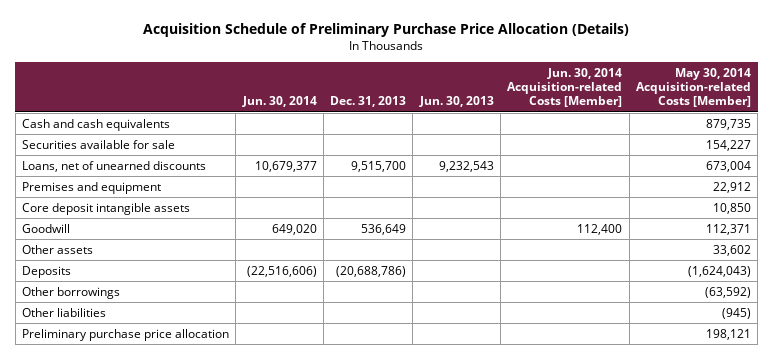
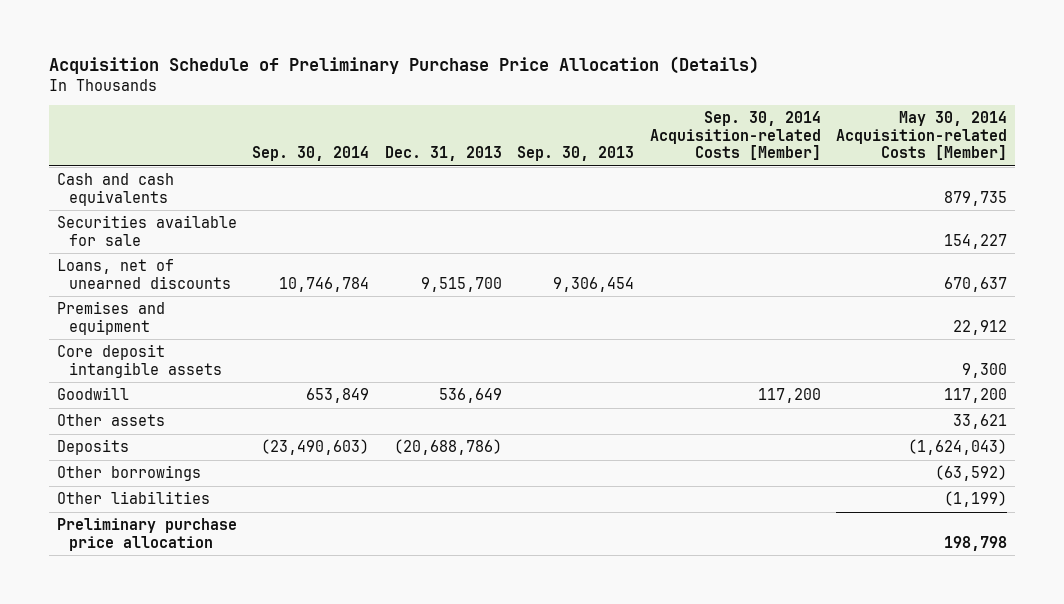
- | Jun. 30, 2014 | Dec. 31, 2013 | Jun. 30, 2013 | Jun. 30, 2014 Acquisition-related Costs [Member] | May 30, 2014 Acquisition-related Costs [Member]
+ | Sep. 30, 2014 | Dec. 31, 2013 | Sep. 30, 2013 | Sep. 30, 2014 Acquisition-related Costs [Member] | May 30, 2014 Acquisition-related Costs [Member]
- Loans, net of unearned discounts | 10,679,377 | 9,515,700 | 9,232,543 | | 673,004
+ Loans, net of unearned discounts | 10,746,784 | 9,515,700 | 9,306,454 | | 670,637
- Core deposit intangible assets | | | | | 10,850
- Goodwill | 649,020 | 536,649 | | 112,400 | 112,371
- Other assets | | | | | 33,602
+ Core deposit intangible assets | | | | | 9,300
+ Goodwill | 653,849 | 536,649 | | 117,200 | 117,200
+ Other assets | | | | | 33,621
- Other liabilities | | | | | (945)
- Preliminary purchase price allocation | | | | | 198,121
+ Other liabilities | | | | | (1,199)
+ Preliminary purchase price allocation | | | | | 198,798

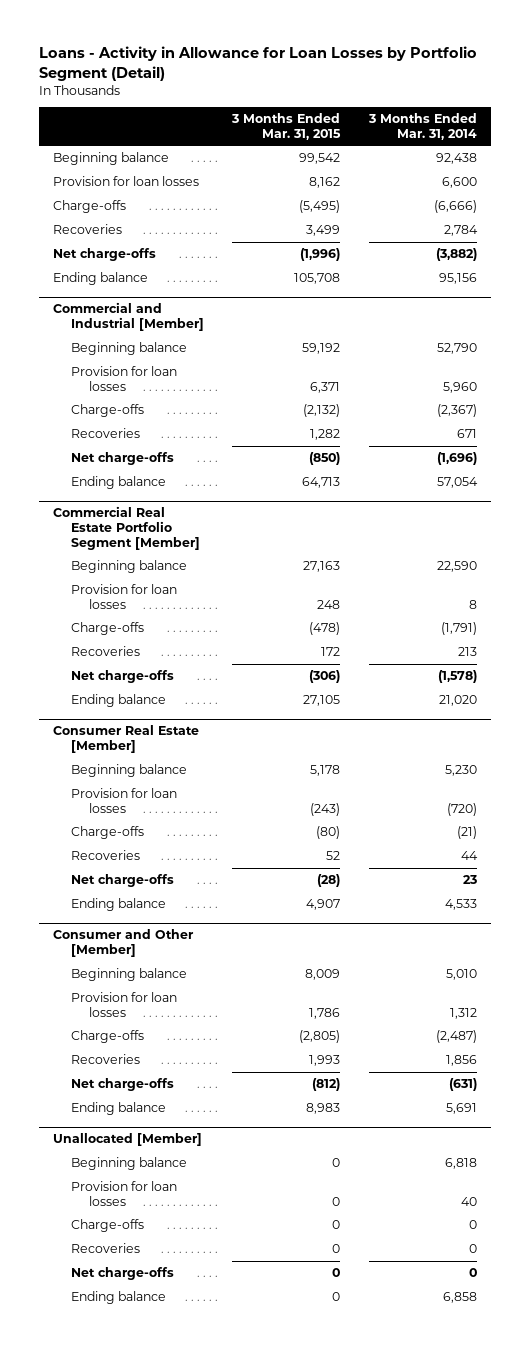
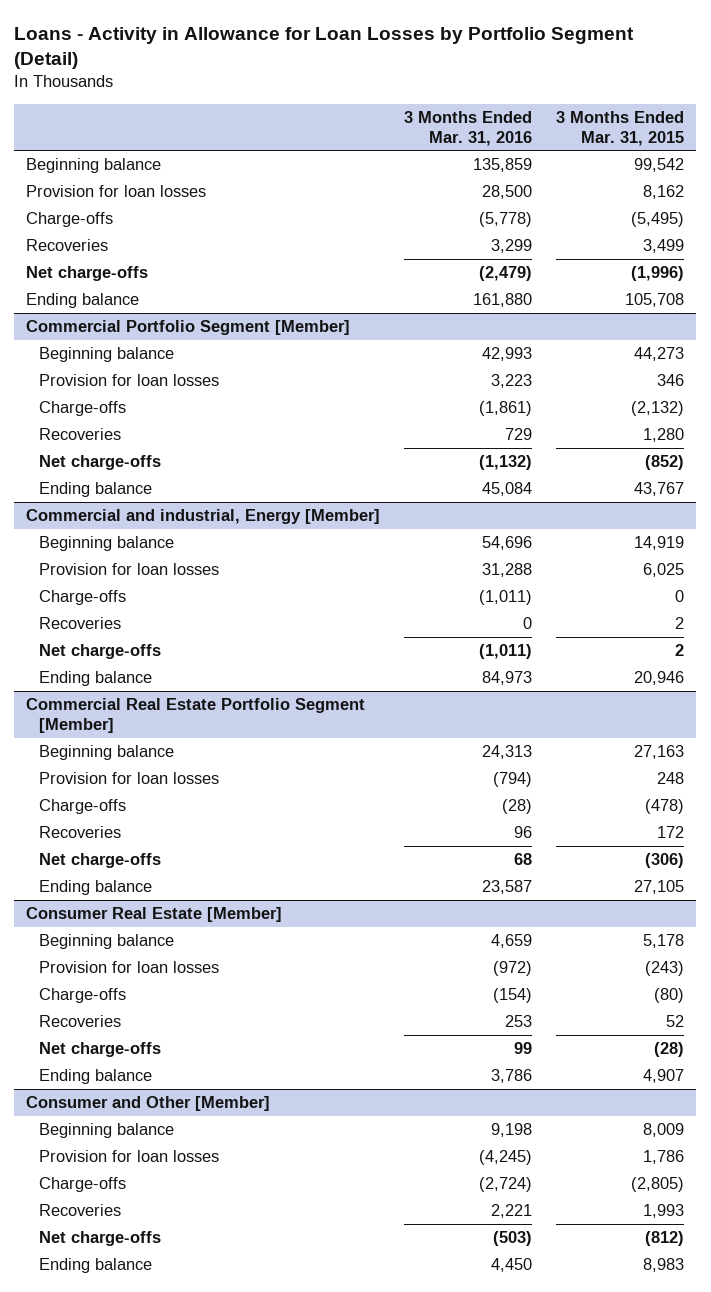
- | 3 Months Ended Mar. 31, 2015 | 3 Months Ended Mar. 31, 2014
+ | 3 Months Ended Mar. 31, 2016 | 3 Months Ended Mar. 31, 2015
- Commercial and Industrial [Member]
- Beginning balance | 59,192 | 52,790
- Provision for loan losses | 6,371 | 5,960
+ Commercial Portfolio Segment [Member]
+ Beginning balance | 42,993 | 44,273
+ Provision for loan losses | 3,223 | 346
- Recoveries | 1,282 | 671
- Net charge-offs | (850) | (1,696)
- Ending balance | 64,713 | 57,054
+ Recoveries | 729 | 1,280
+ Net charge-offs | (1,132) | (852)
+ Ending balance | 45,084 | 43,767
+ Commercial and industrial, Energy [Member]
+ Beginning balance | 54,696 | 14,919
+ Provision for loan losses | 31,288 | 6,025
+ Charge-offs | (1,011) | 0
+ Recoveries | 0 | 2
+ Net charge-offs | (1,011) | 2
+ Ending balance | 84,973 | 20,946
- Unallocated [Member]
- Beginning balance | 0 | 6,818
- Provision for loan losses | 0 | 40
- Charge-offs | 0 | 0
- Recoveries | 0 | 0
- Net charge-offs | 0 | 0
- Ending balance | 0 | 6,858

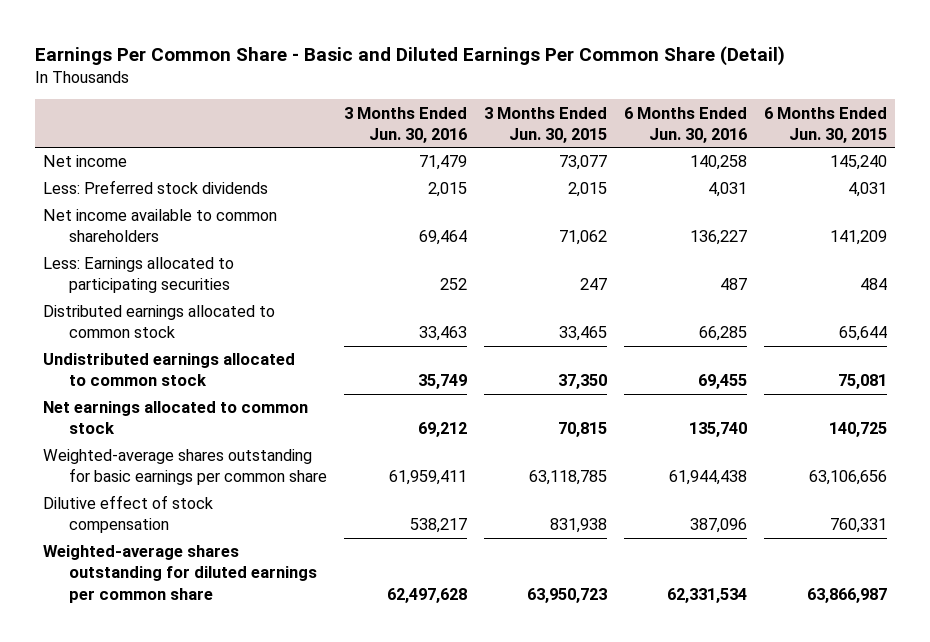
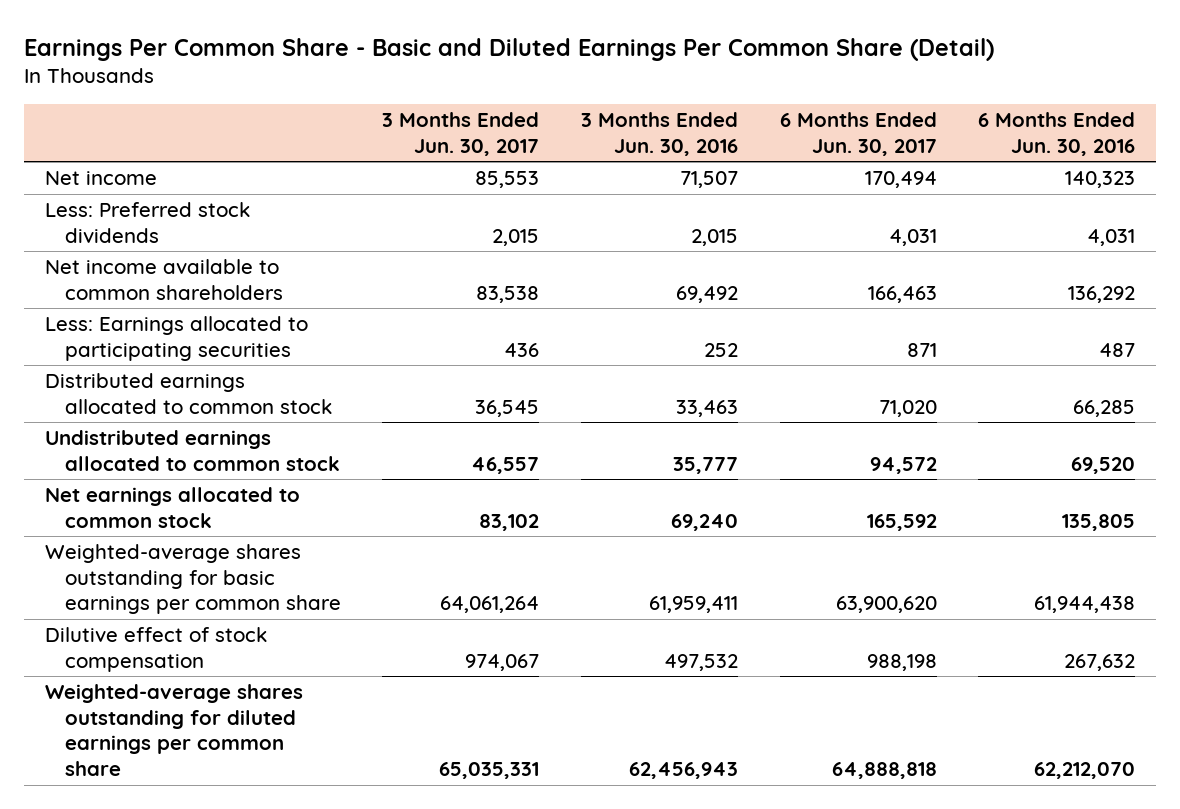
- | 3 Months Ended Jun. 30, 2016 | 3 Months Ended Jun. 30, 2015 | 6 Months Ended Jun. 30, 2016 | 6 Months Ended Jun. 30, 2015
+ | 3 Months Ended Jun. 30, 2017 | 3 Months Ended Jun. 30, 2016 | 6 Months Ended Jun. 30, 2017 | 6 Months Ended Jun. 30, 2016
- Net income | 71,479 | 73,077 | 140,258 | 145,240
+ Net income | 85,553 | 71,507 | 170,494 | 140,323
- Net income available to common shareholders | 69,464 | 71,062 | 136,227 | 141,209
+ Net income available to common shareholders | 83,538 | 69,492 | 166,463 | 136,292
- Undistributed earnings allocated to common stock | 35,749 | 37,350 | 69,455 | 75,081
- Net earnings allocated to common stock | 69,212 | 70,815 | 135,740 | 140,725
+ Undistributed earnings allocated to common stock | 46,557 | 35,777 | 94,572 | 69,520
+ Net earnings allocated to common stock | 83,102 | 69,240 | 165,592 | 135,805
- Dilutive effect of stock compensation | 538,217 | 831,938 | 387,096 | 760,331
- Weighted-average shares outstanding for diluted earnings per common share | 62,497,628 | 63,950,723 | 62,331,534 | 63,866,987
+ Dilutive effect of stock compensation | 974,067 | 497,532 | 988,198 | 267,632
+ Weighted-average shares outstanding for diluted earnings per common share | 65,035,331 | 62,456,943 | 64,888,818 | 62,212,070

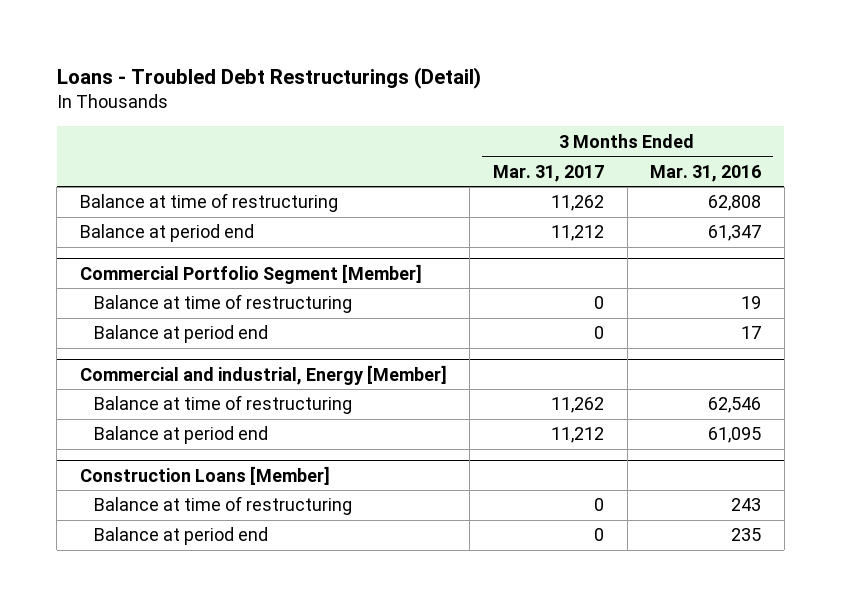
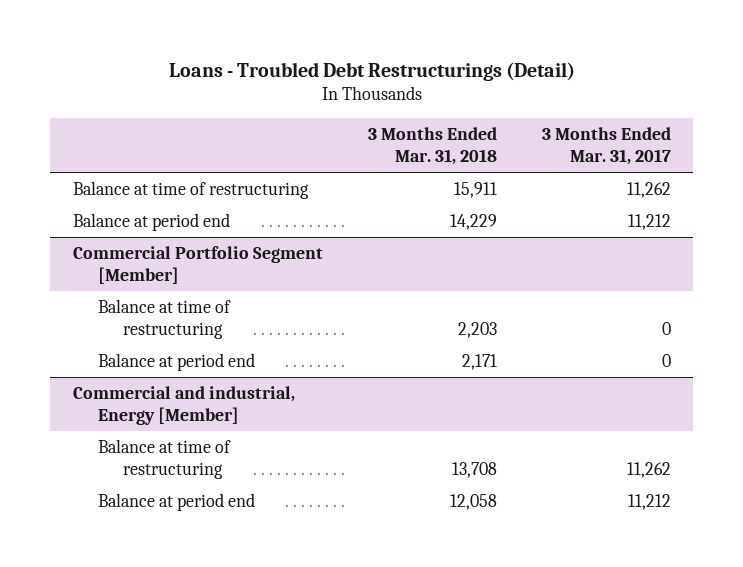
- | 3 Months Ended Mar. 31, 2017 | 3 Months Ended Mar. 31, 2016
+ | 3 Months Ended Mar. 31, 2018 | 3 Months Ended Mar. 31, 2017
- Construction Loans [Member]
- Balance at time of restructuring | 0 | 243
- Balance at period end | 0 | 235

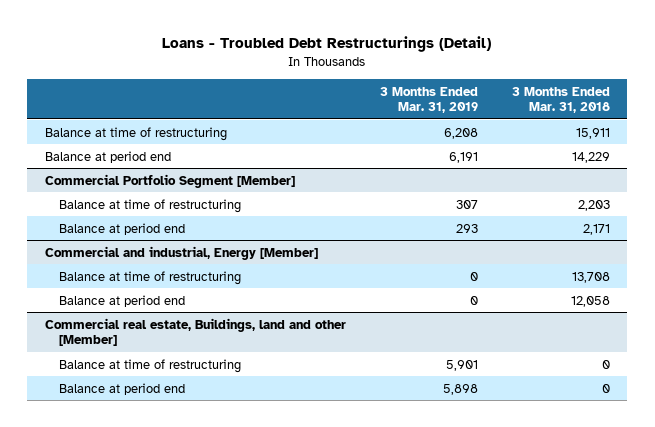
- | 3 Months Ended Mar. 31, 2018 | 3 Months Ended Mar. 31, 2017
+ | 3 Months Ended Mar. 31, 2019 | 3 Months Ended Mar. 31, 2018
+ Commercial real estate, Buildings, land and other [Member]
+ Balance at time of restructuring | 5,901 | 0
+ Balance at period end | 5,898 | 0

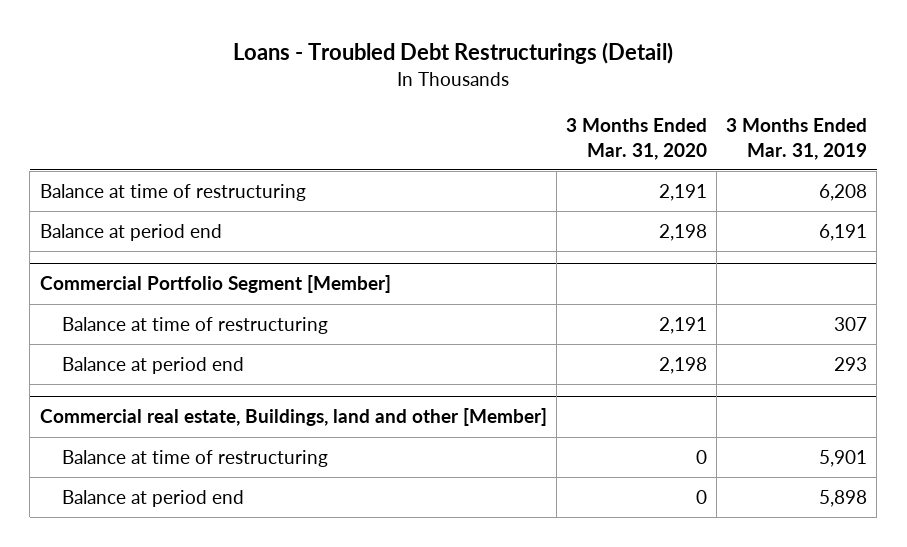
- | 3 Months Ended Mar. 31, 2019 | 3 Months Ended Mar. 31, 2018
+ | 3 Months Ended Mar. 31, 2020 | 3 Months Ended Mar. 31, 2019
- Commercial and industrial, Energy [Member]
- Balance at time of restructuring | 0 | 13,708
- Balance at period end | 0 | 12,058

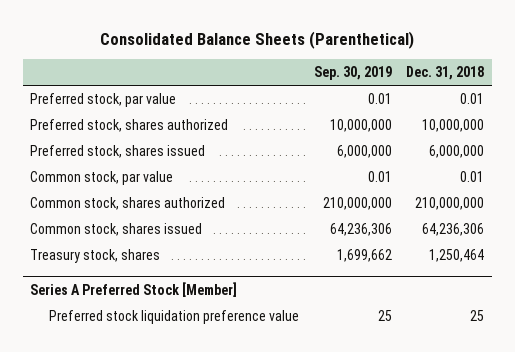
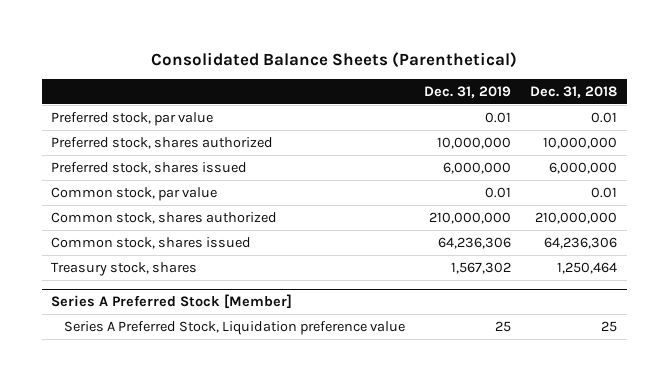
- | Sep. 30, 2019 | Dec. 31, 2018
+ | Dec. 31, 2019 | Dec. 31, 2018
@ Series A Preferred Stock [Member]
- Preferred stock liquidation preference value | 25 | 25
+ Series A Preferred Stock, Liquidation preference value | 25 | 25

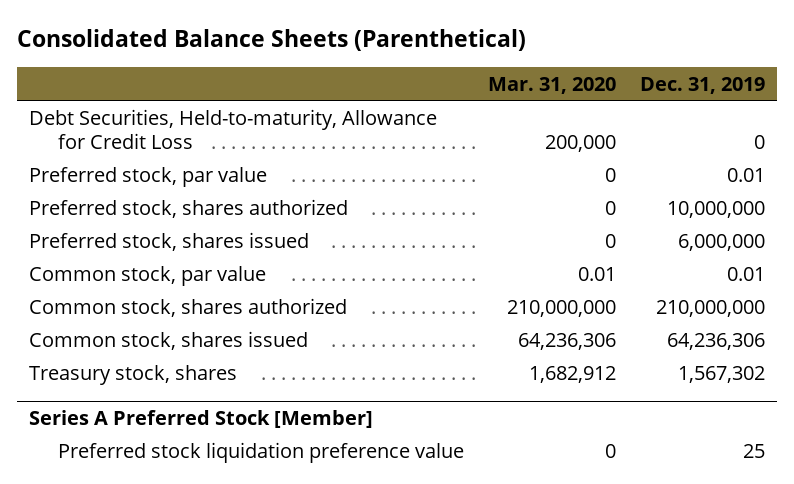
- | Dec. 31, 2019 | Dec. 31, 2018
+ | Mar. 31, 2020 | Dec. 31, 2019
+ Debt Securities, Held-to-maturity, Allowance for Credit Loss | 200,000 | 0
@ Series A Preferred Stock [Member]
- Series A Preferred Stock, Liquidation preference value | 25 | 25
+ Preferred stock liquidation preference value | 0 | 25

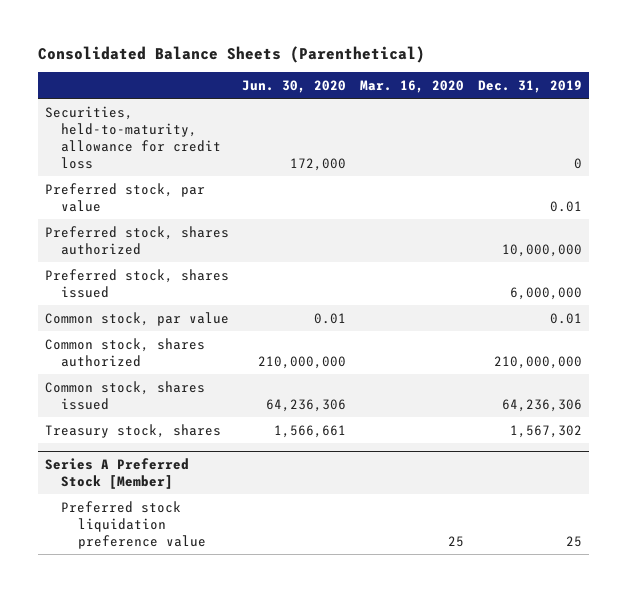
- | Mar. 31, 2020 | Dec. 31, 2019
+ | Jun. 30, 2020 | Mar. 16, 2020 | Dec. 31, 2019
- Debt Securities, Held-to-maturity, Allowance for Credit Loss | 200,000 | 0
+ Securities, held-to-maturity, allowance for credit loss | 172,000 | | 0

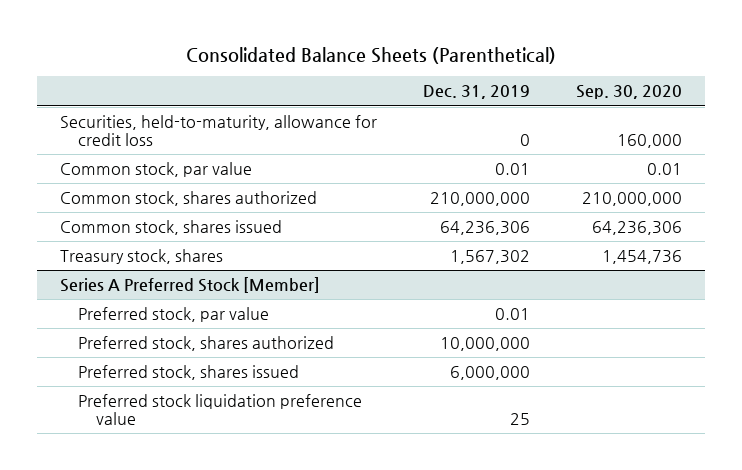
- | Jun. 30, 2020 | Mar. 16, 2020 | Dec. 31, 2019
+ | Dec. 31, 2019 | Sep. 30, 2020
- Preferred stock, par value | | | 0.01
- Preferred stock, shares authorized | | | 10,000,000
- Preferred stock, shares issued | | | 6,000,000
@ Series A Preferred Stock [Member]
+ Preferred stock, par value | 0.01 |
+ Preferred stock, shares authorized | 10,000,000 |
+ Preferred stock, shares issued | 6,000,000 |

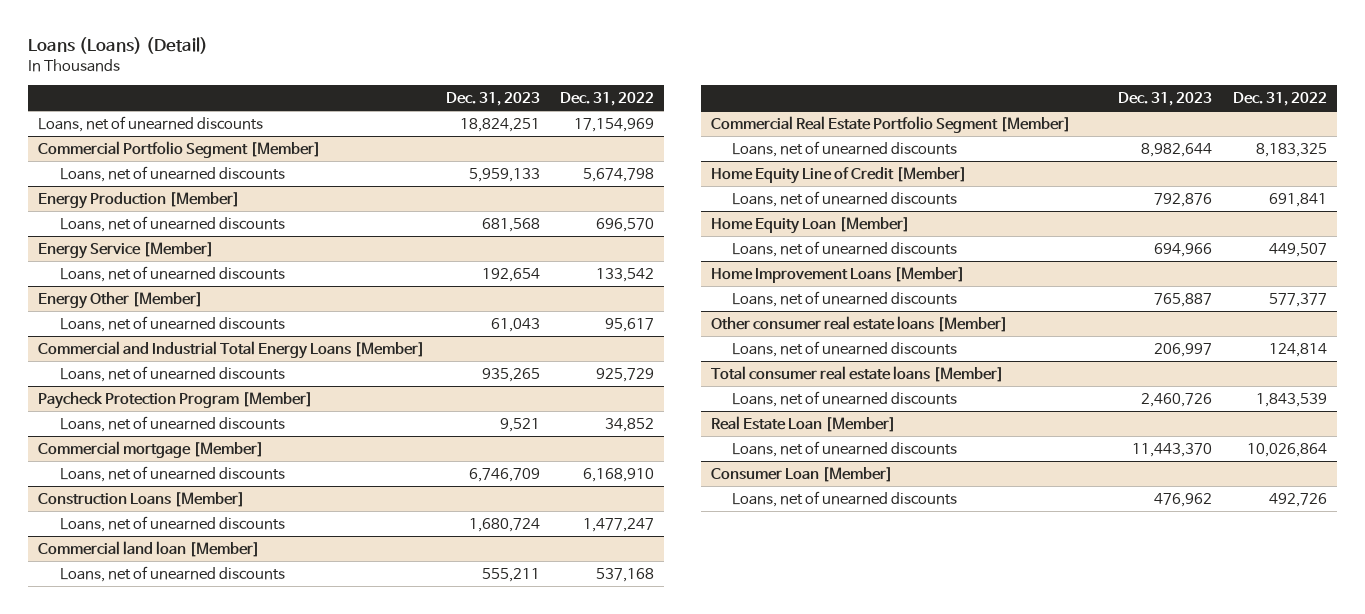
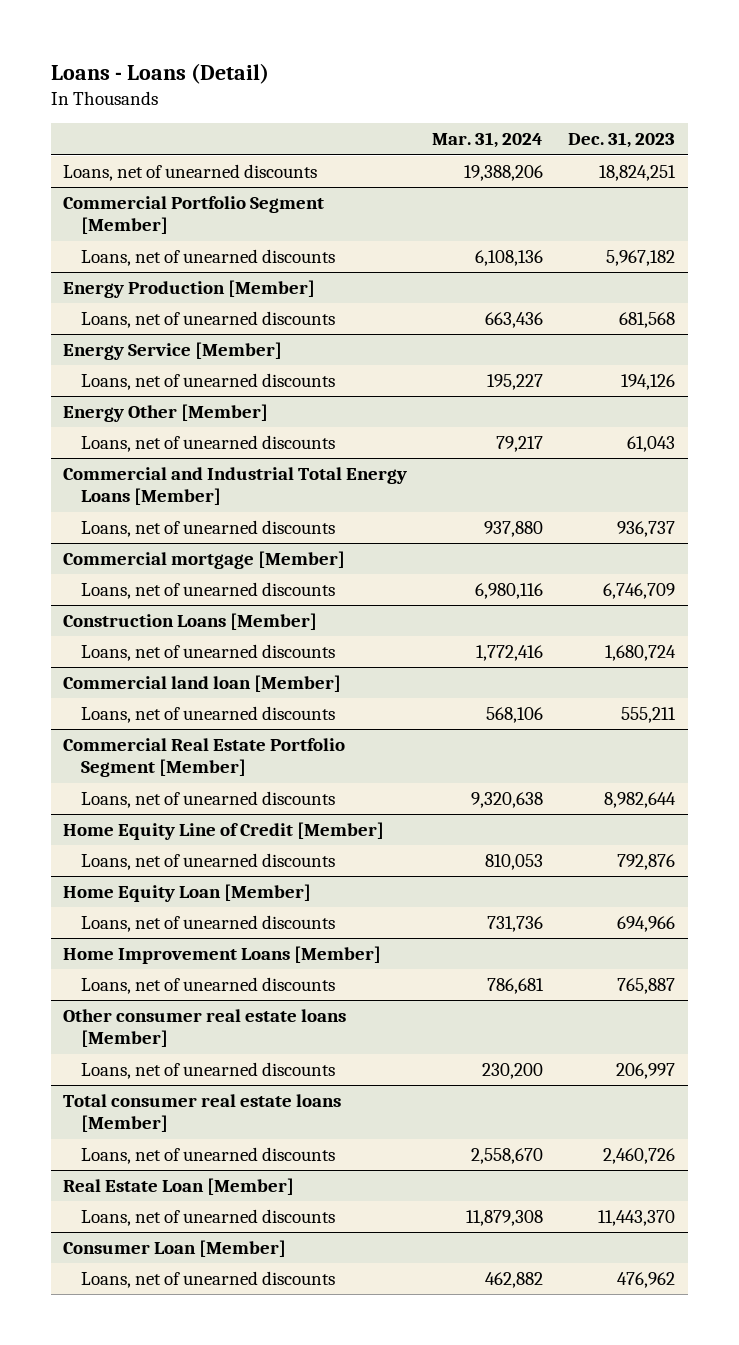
- Loans (Loans) (Detail)
+ Loans - Loans (Detail)
- | Dec. 31, 2023 | Dec. 31, 2022
+ | Mar. 31, 2024 | Dec. 31, 2023
@ Commercial Portfolio Segment [Member]
- Loans, net of unearned discounts | 5,959,133 | 5,674,798
+ Loans, net of unearned discounts | 6,108,136 | 5,967,182
@ Energy Service [Member]
- Loans, net of unearned discounts | 192,654 | 133,542
+ Loans, net of unearned discounts | 195,227 | 194,126
@ Commercial and Industrial Total Energy Loans [Member]
- Loans, net of unearned discounts | 935,265 | 925,729
- Paycheck Protection Program [Member]
- Loans, net of unearned discounts | 9,521 | 34,852
@ Commercial and Industrial Total Energy Loans [Member]
+ Loans, net of unearned discounts | 937,880 | 936,737

